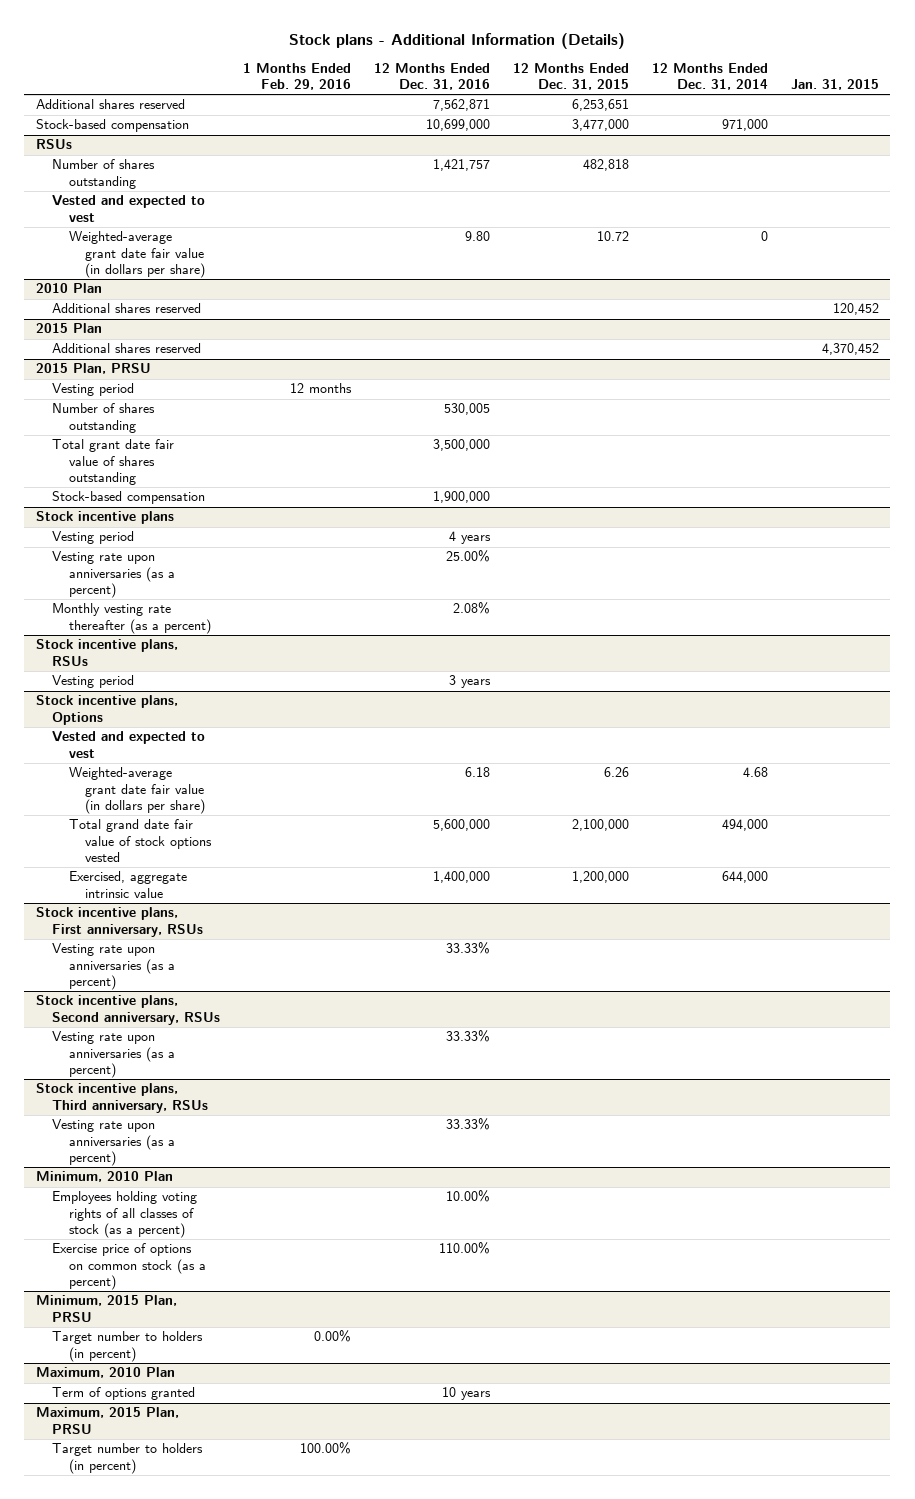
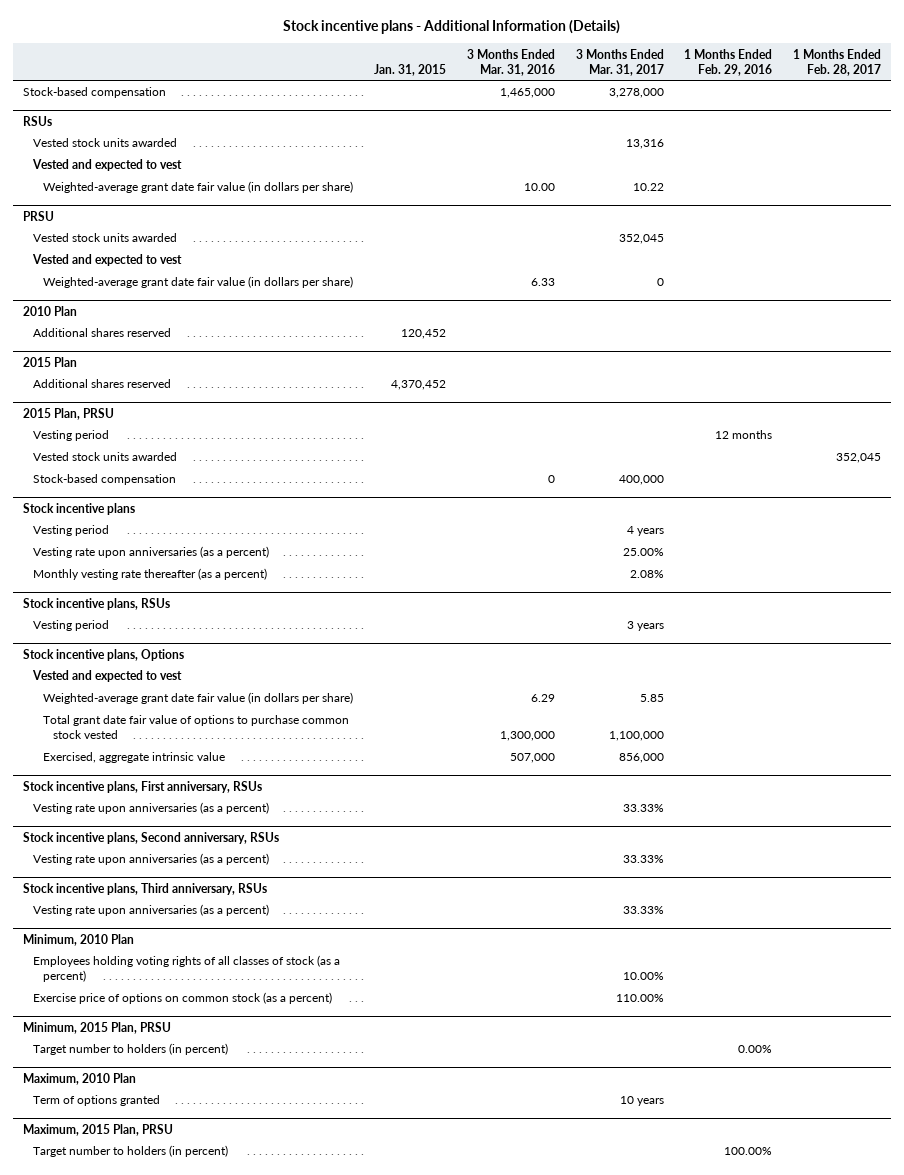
- Stock plans - Additional Information (Details)
+ Stock incentive plans - Additional Information (Details)
- | 1 Months Ended Feb. 29, 2016 | 12 Months Ended Dec. 31, 2016 | 12 Months Ended Dec. 31, 2015 | 12 Months Ended Dec. 31, 2014 | Jan. 31, 2015
+ | Jan. 31, 2015 | 3 Months Ended Mar. 31, 2016 | 3 Months Ended Mar. 31, 2017 | 1 Months Ended Feb. 29, 2016 | 1 Months Ended Feb. 28, 2017
- Additional shares reserved | | 7,562,871 | 6,253,651 | |
@ RSUs
- Number of shares outstanding | | 1,421,757 | 482,818 | |
+ Vested stock units awarded | | | 13,316 | |
+ PRSU
+ Vested stock units awarded | | | 352,045 | |
+ Vested and expected to vest
+ Weighted-average grant date fair value (in dollars per share) | | 6.33 | 0 | |
@ 2015 Plan, PRSU
- Number of shares outstanding | | 530,005 | | |
- Total grant date fair value of shares outstanding | | 3,500,000 | | |
+ Vested stock units awarded | | | | | 352,045
@ Stock incentive plans, Options
- Total grand date fair value of stock options vested | | 5,600,000 | 2,100,000 | 494,000 |
+ Total grant date fair value of options to purchase common stock vested | | 1,300,000 | 1,100,000 | |

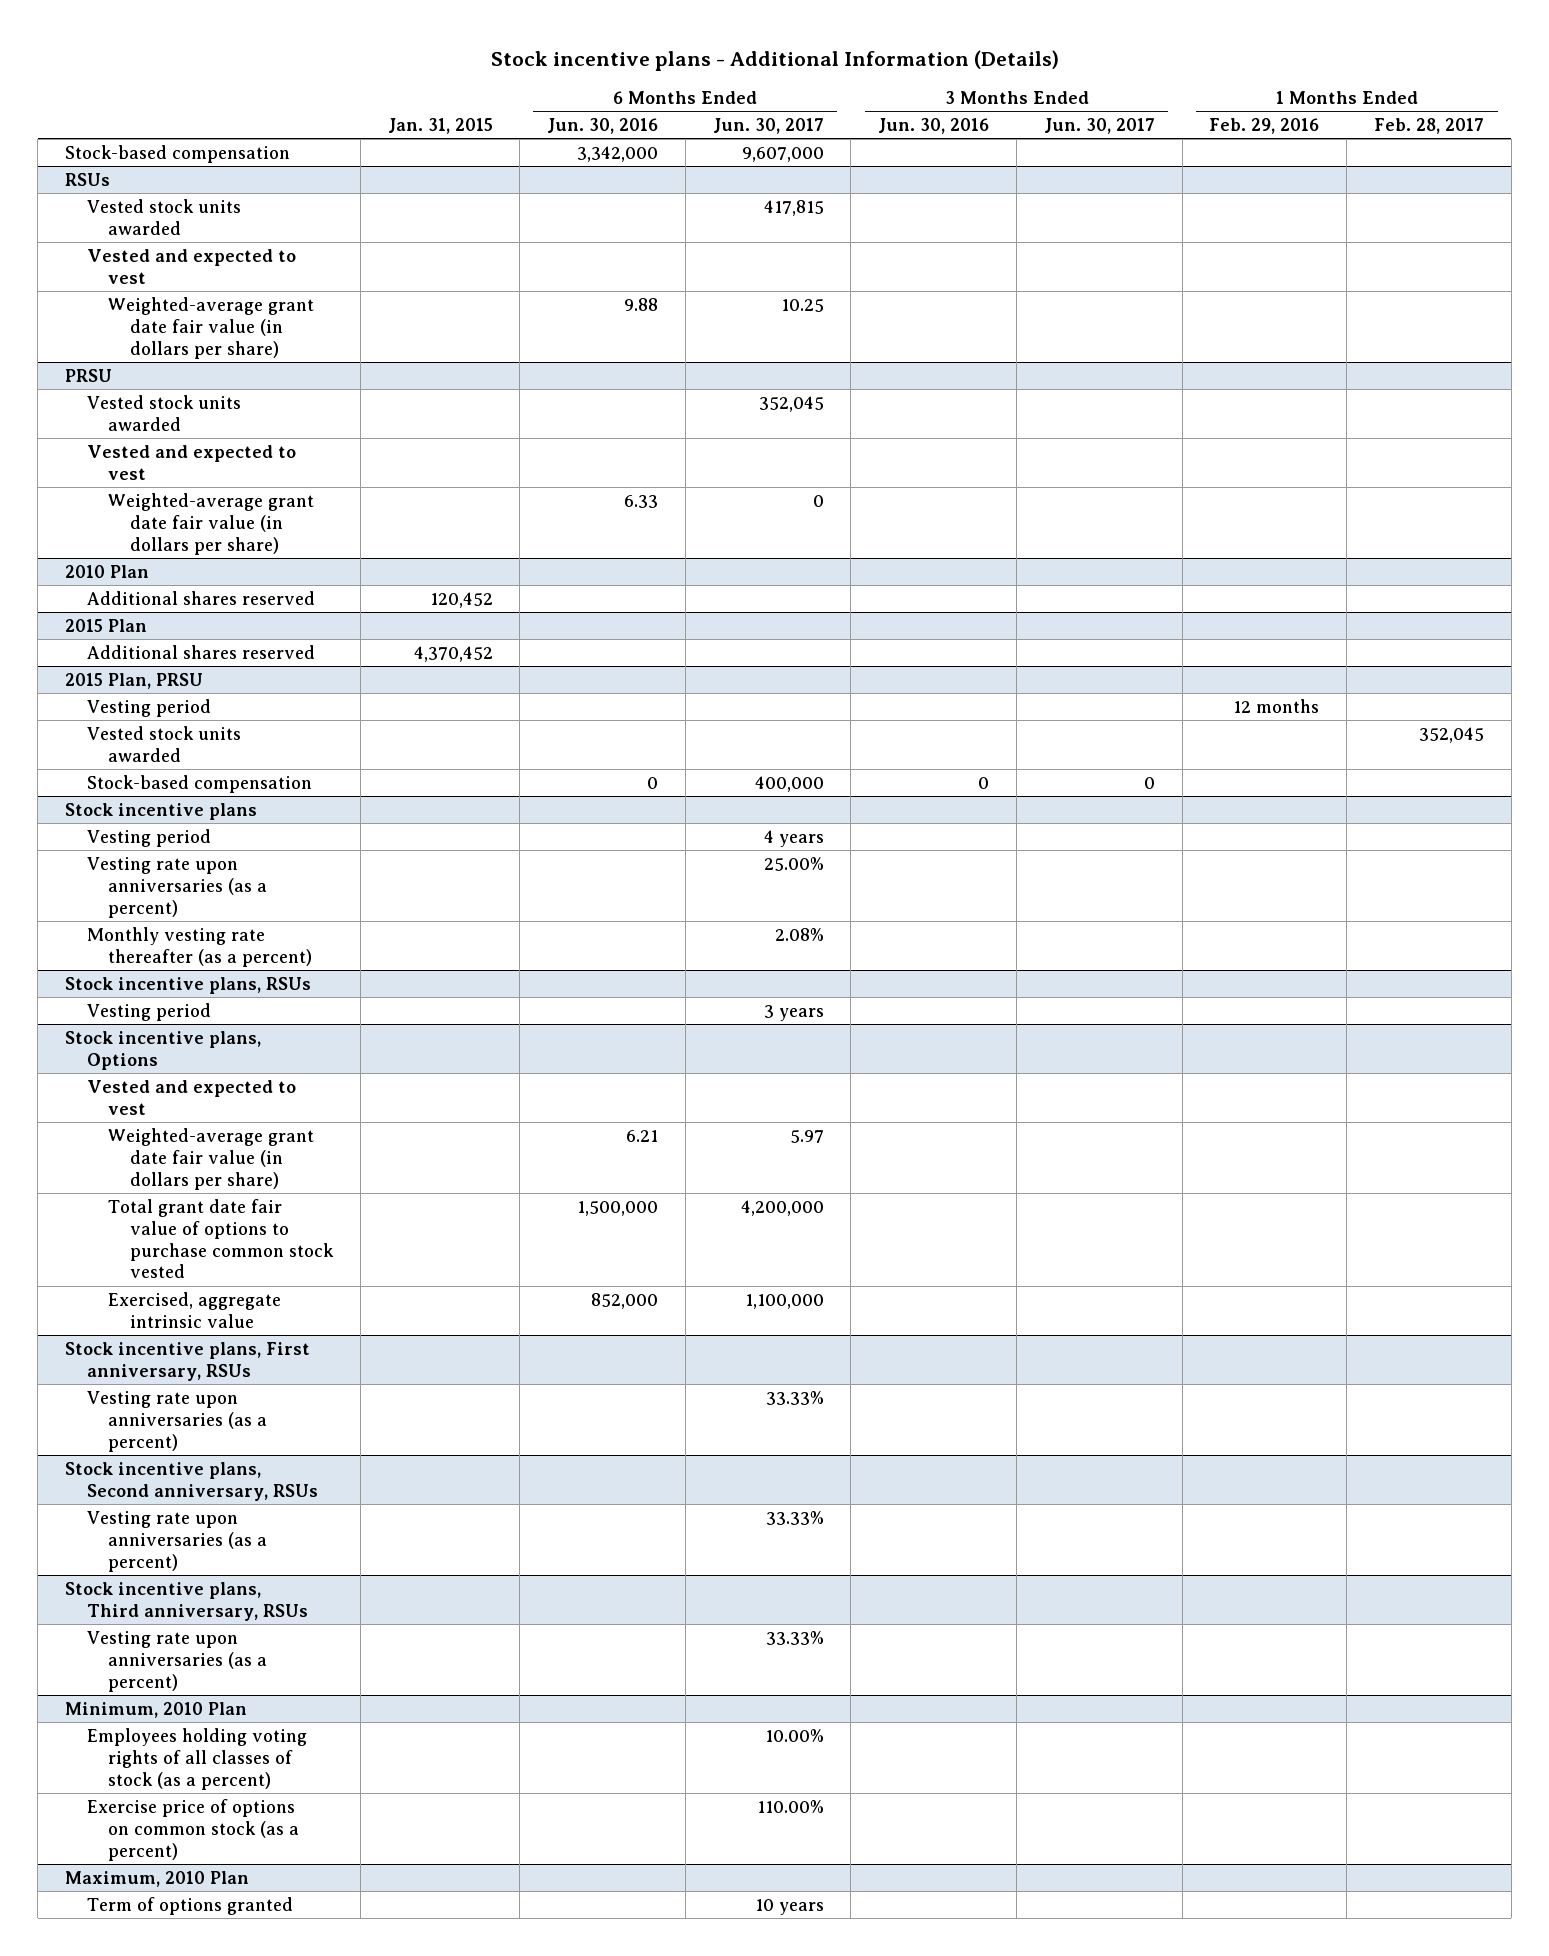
- | Jan. 31, 2015 | 3 Months Ended Mar. 31, 2016 | 3 Months Ended Mar. 31, 2017 | 1 Months Ended Feb. 29, 2016 | 1 Months Ended Feb. 28, 2017
+ | Jan. 31, 2015 | 6 Months Ended Jun. 30, 2016 | 6 Months Ended Jun. 30, 2017 | 3 Months Ended Jun. 30, 2016 | 3 Months Ended Jun. 30, 2017 | 1 Months Ended Feb. 29, 2016 | 1 Months Ended Feb. 28, 2017
- Minimum, 2015 Plan, PRSU
- Target number to holders (in percent) | | | | 0.00% |
- Maximum, 2015 Plan, PRSU
- Target number to holders (in percent) | | | | 100.00% |

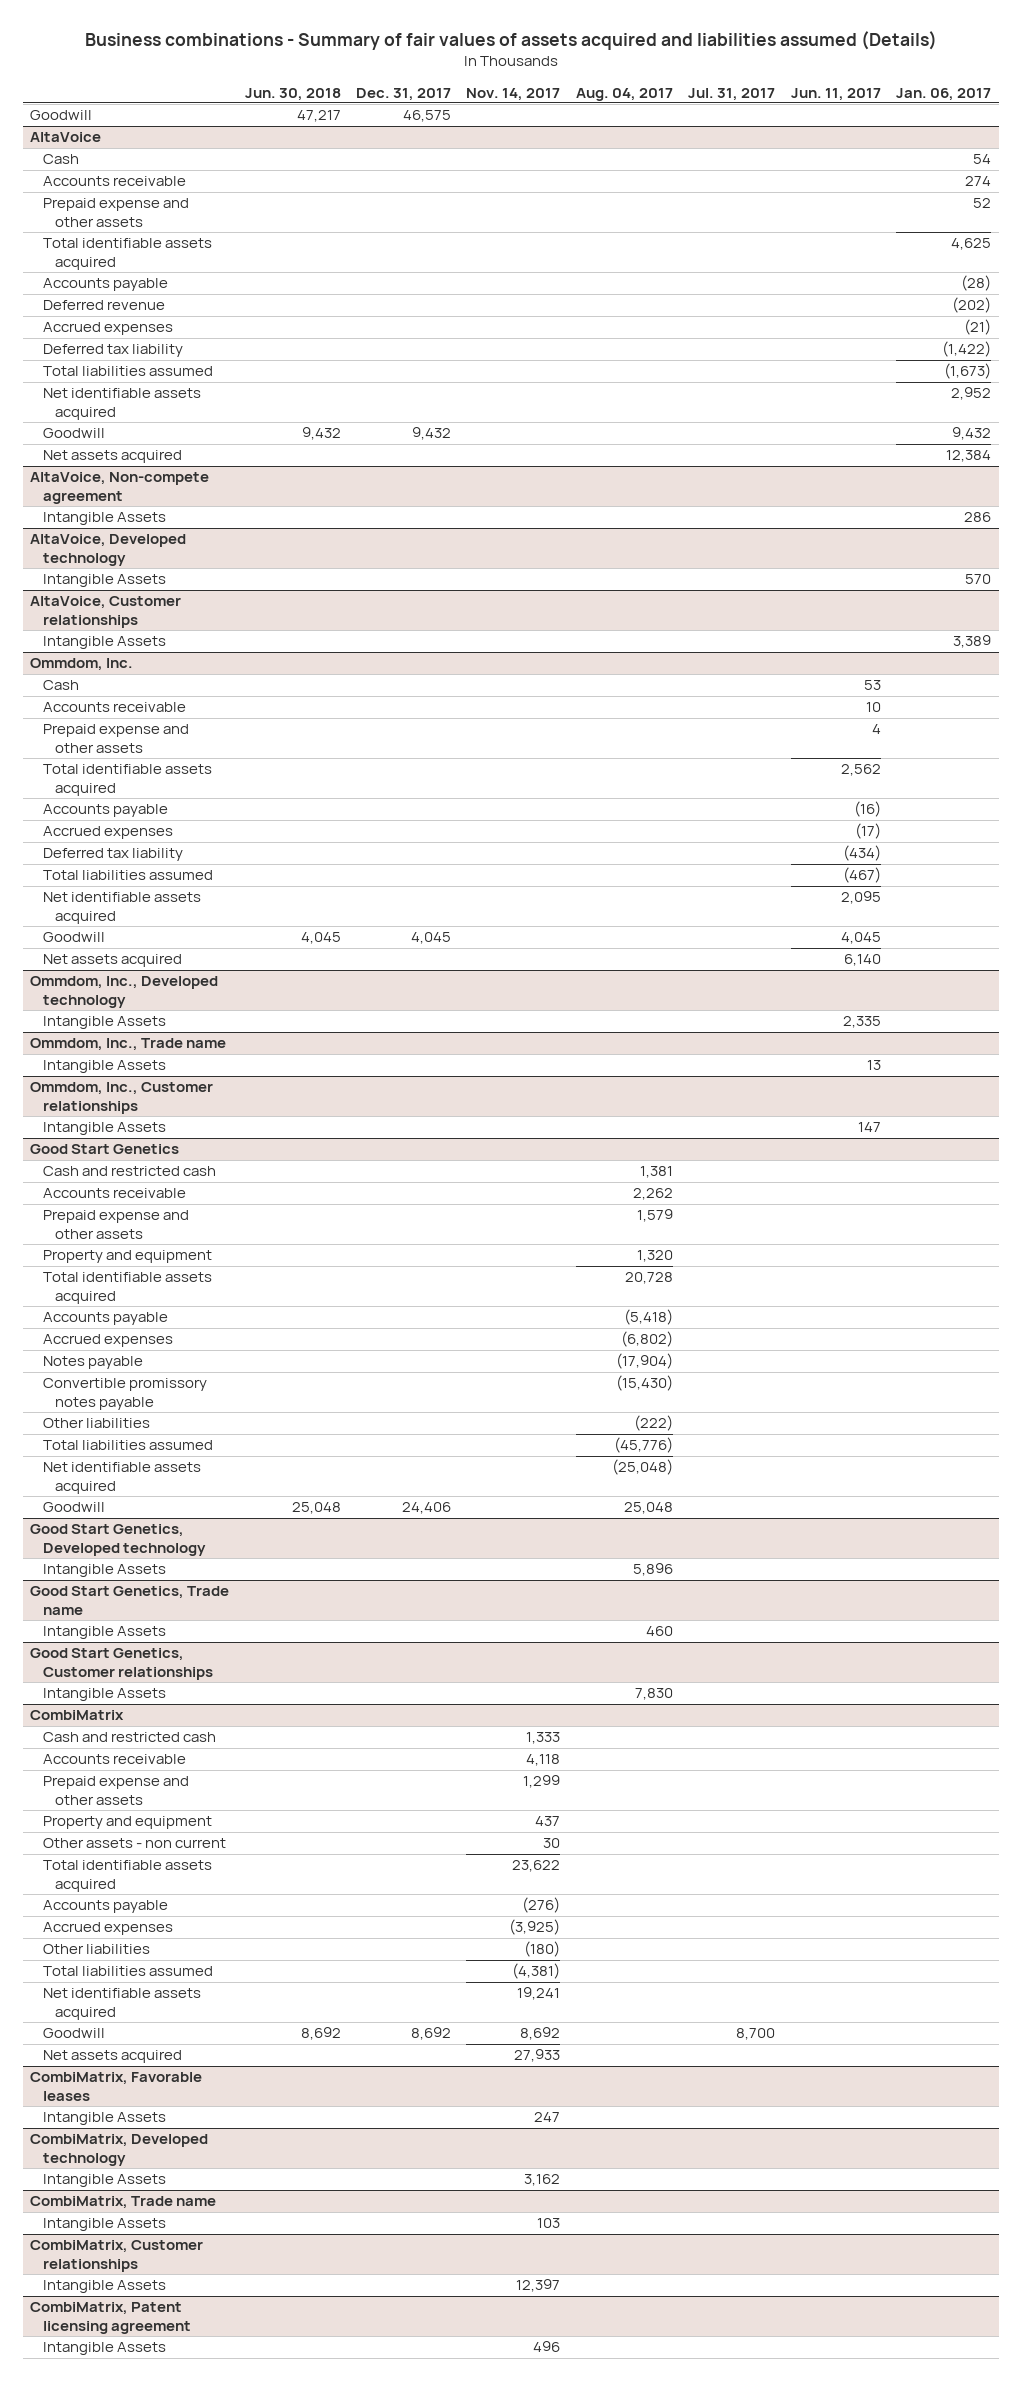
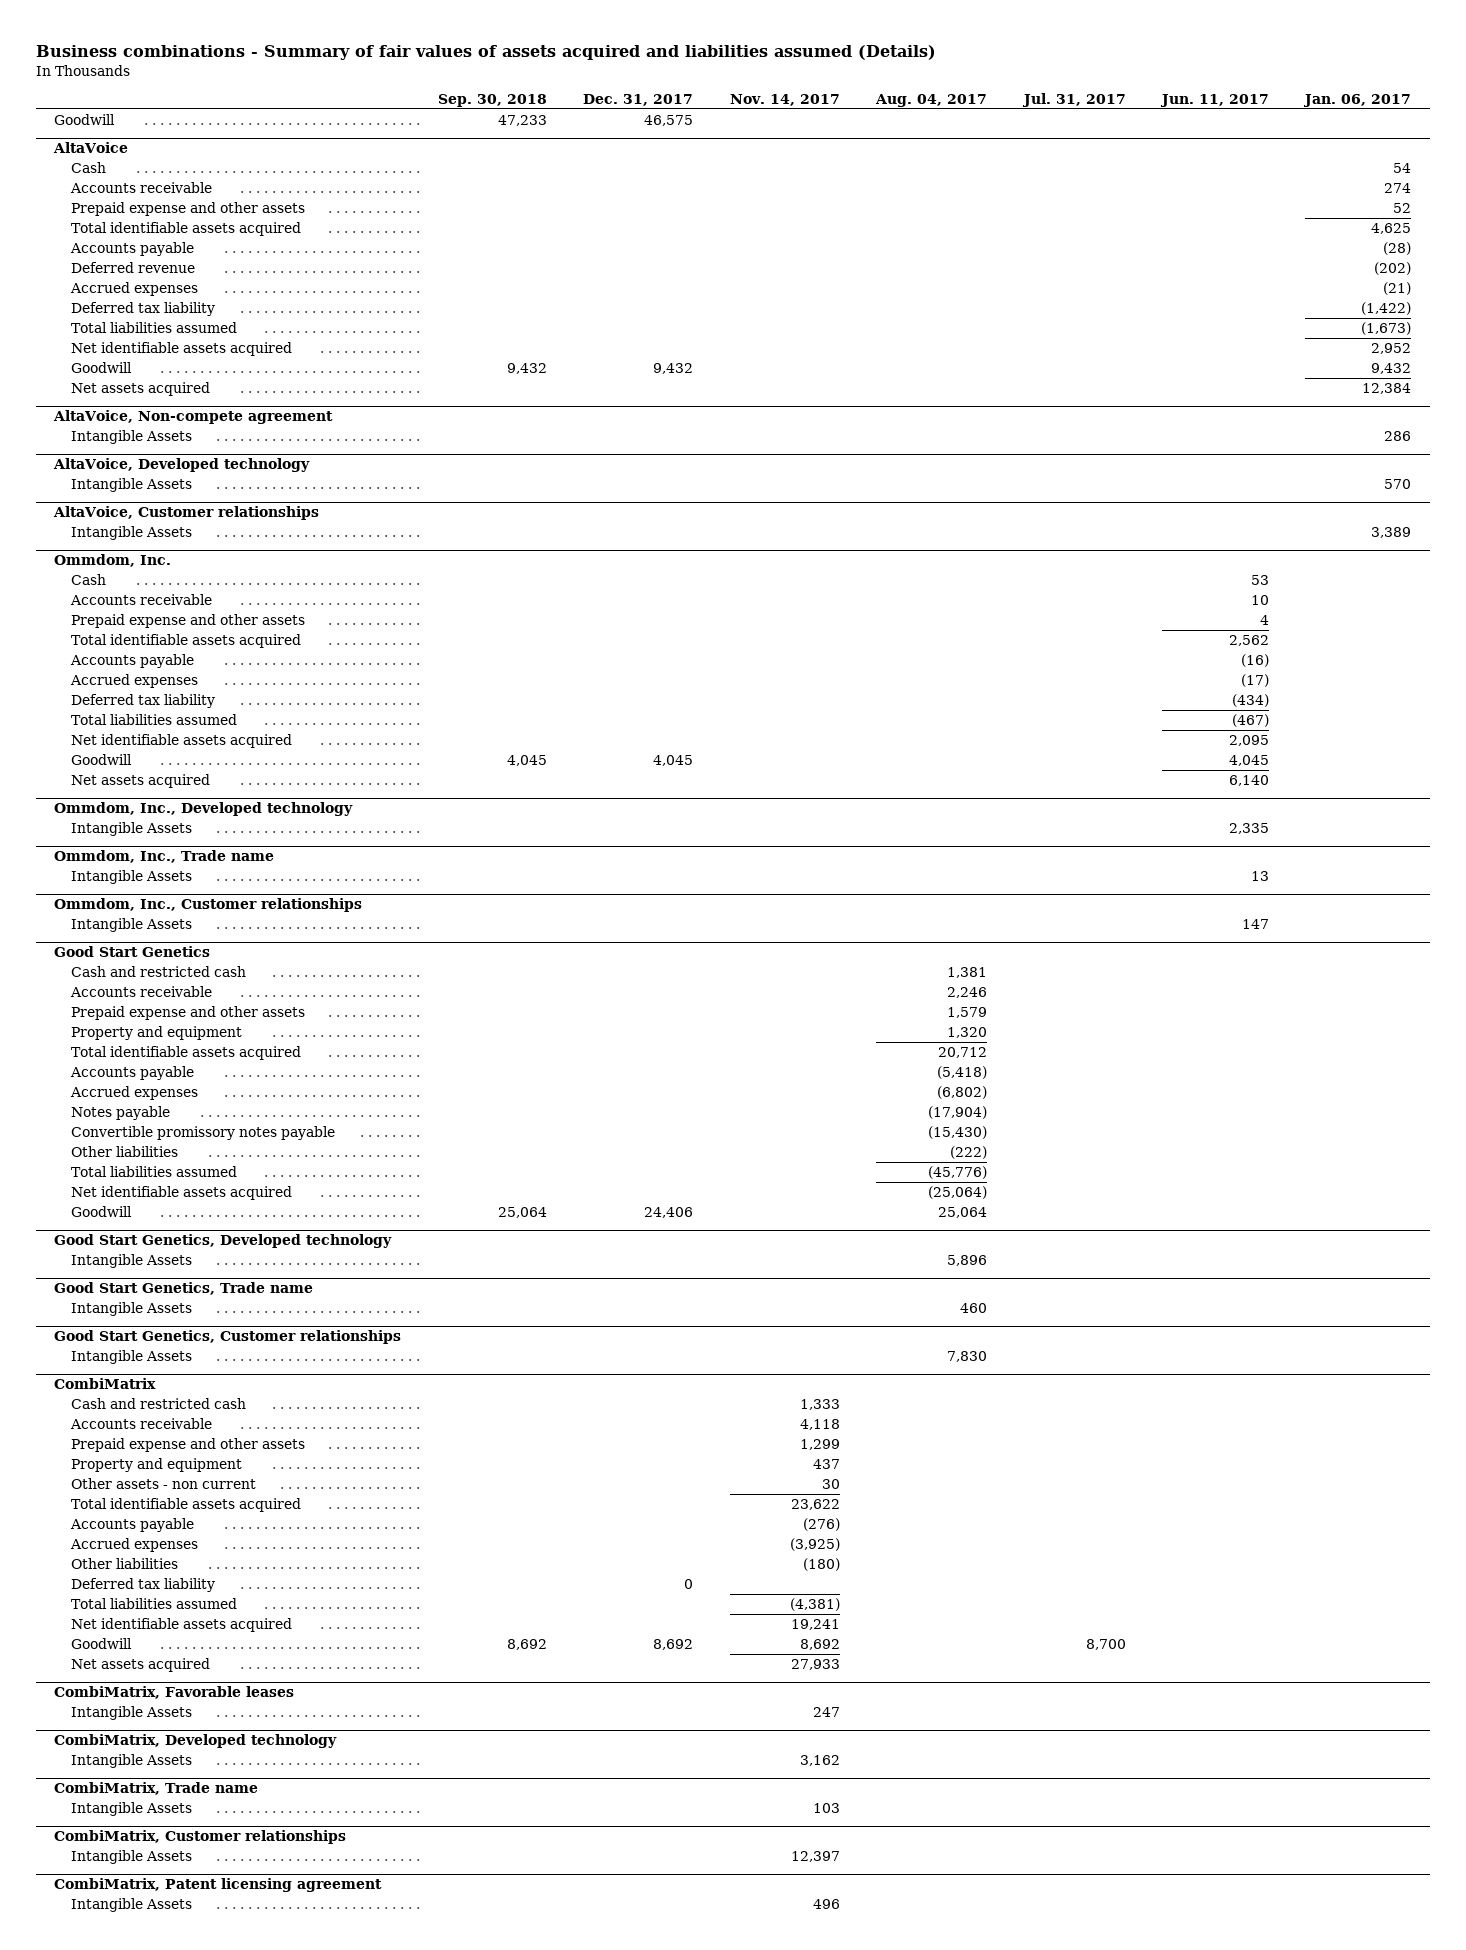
- | Jun. 30, 2018 | Dec. 31, 2017 | Nov. 14, 2017 | Aug. 04, 2017 | Jul. 31, 2017 | Jun. 11, 2017 | Jan. 06, 2017
+ | Sep. 30, 2018 | Dec. 31, 2017 | Nov. 14, 2017 | Aug. 04, 2017 | Jul. 31, 2017 | Jun. 11, 2017 | Jan. 06, 2017
@ Good Start Genetics
- Accounts receivable | | | | 2,262 | | |
+ Accounts receivable | | | | 2,246 | | |
- Total identifiable assets acquired | | | | 20,728 | | |
+ Total identifiable assets acquired | | | | 20,712 | | |
- Net identifiable assets acquired | | | | (25,048) | | |
- Goodwill | 25,048 | 24,406 | | 25,048 | | |
+ Net identifiable assets acquired | | | | (25,064) | | |
+ Goodwill | 25,064 | 24,406 | | 25,064 | | |
@ CombiMatrix
+ Deferred tax liability | | 0 | | | | |

